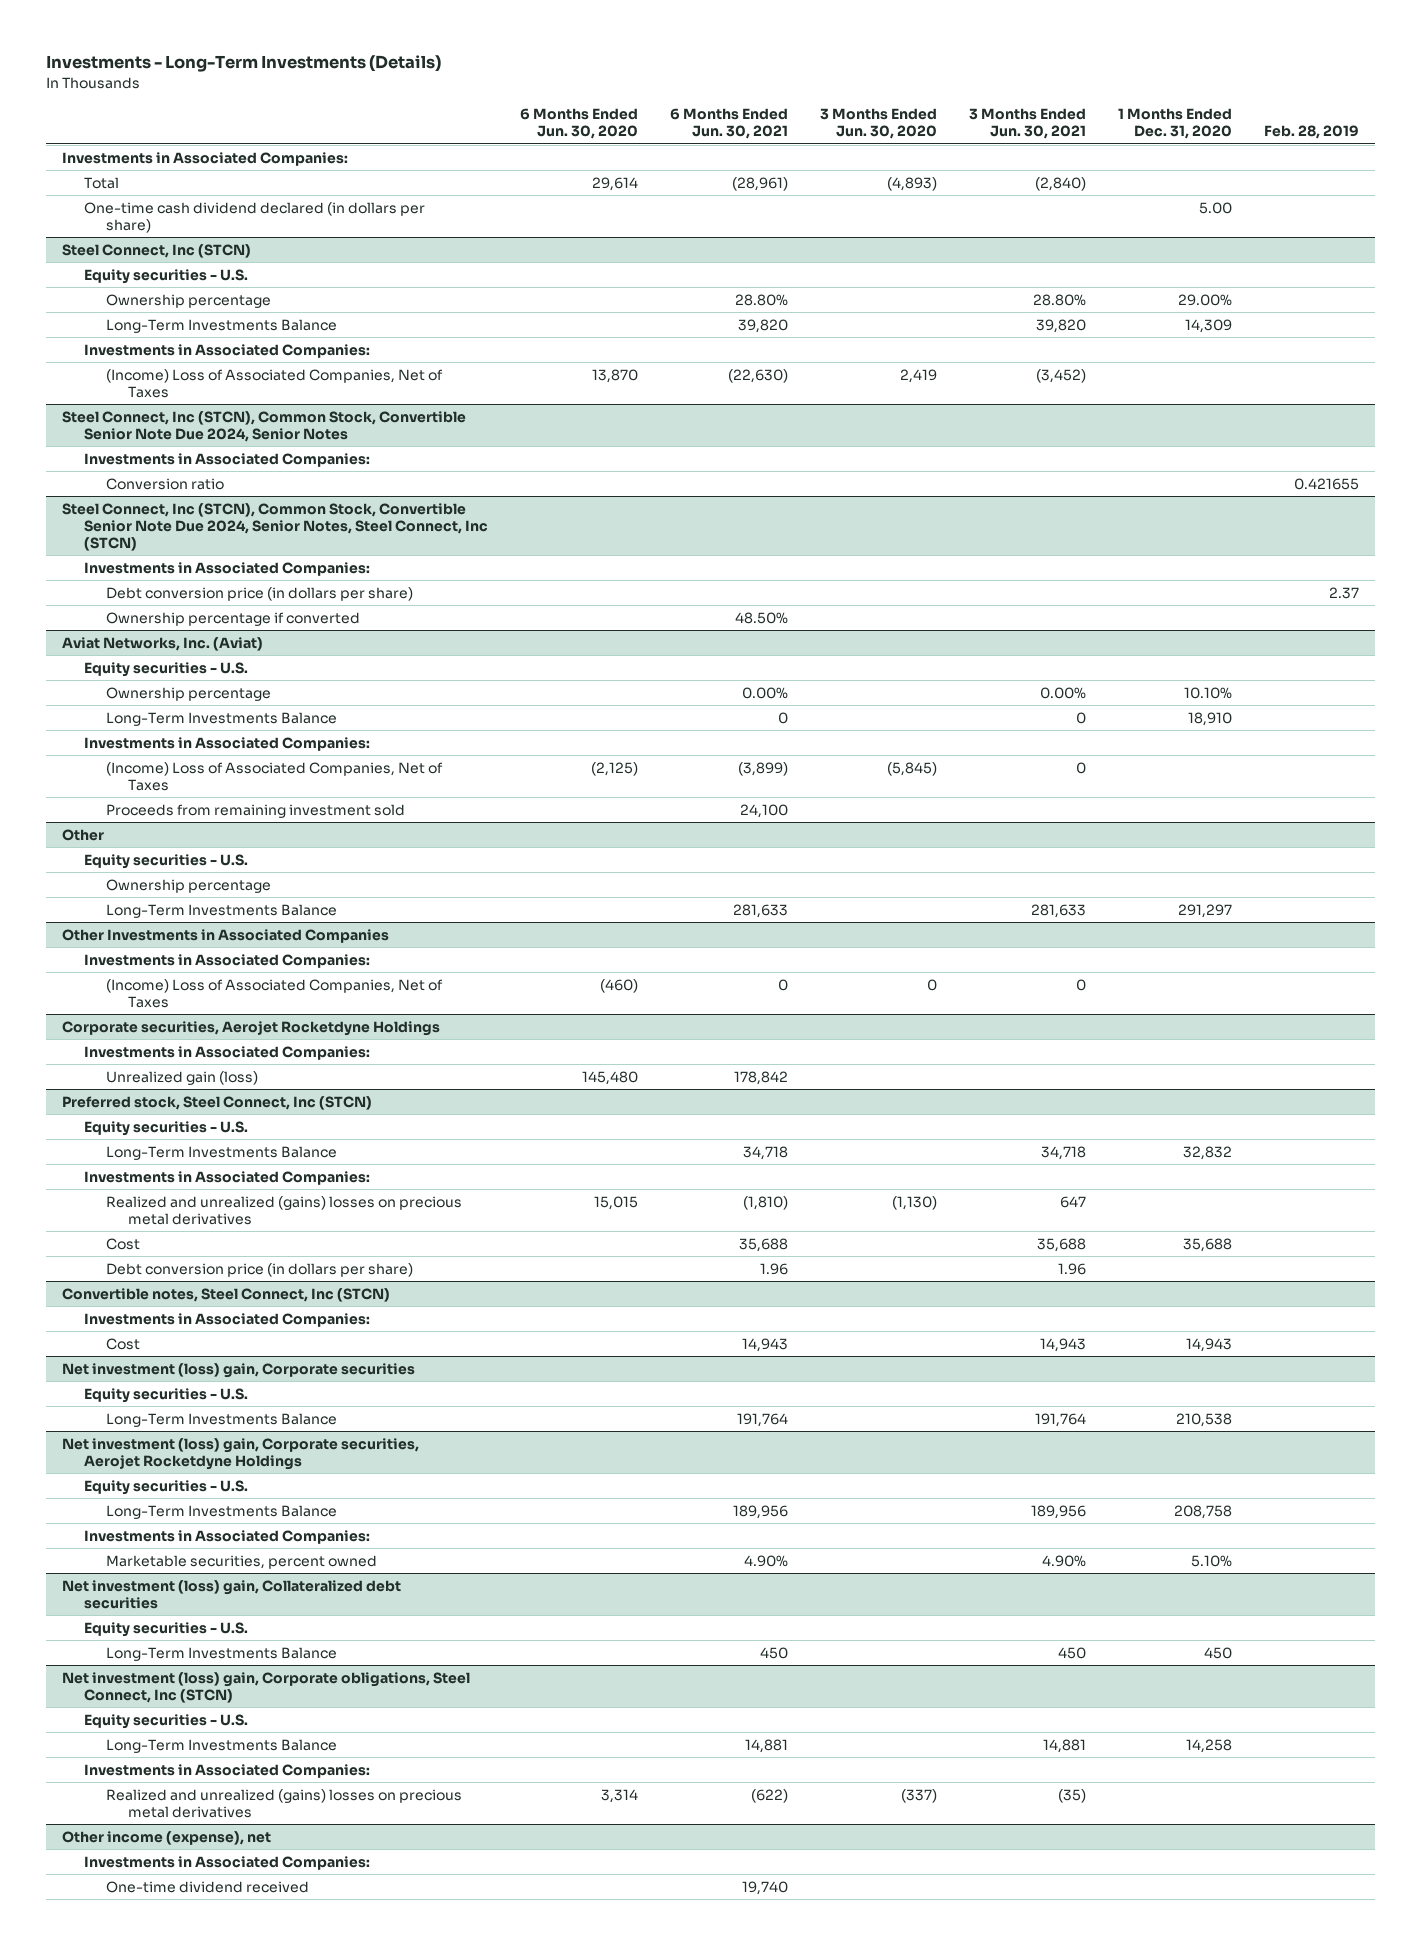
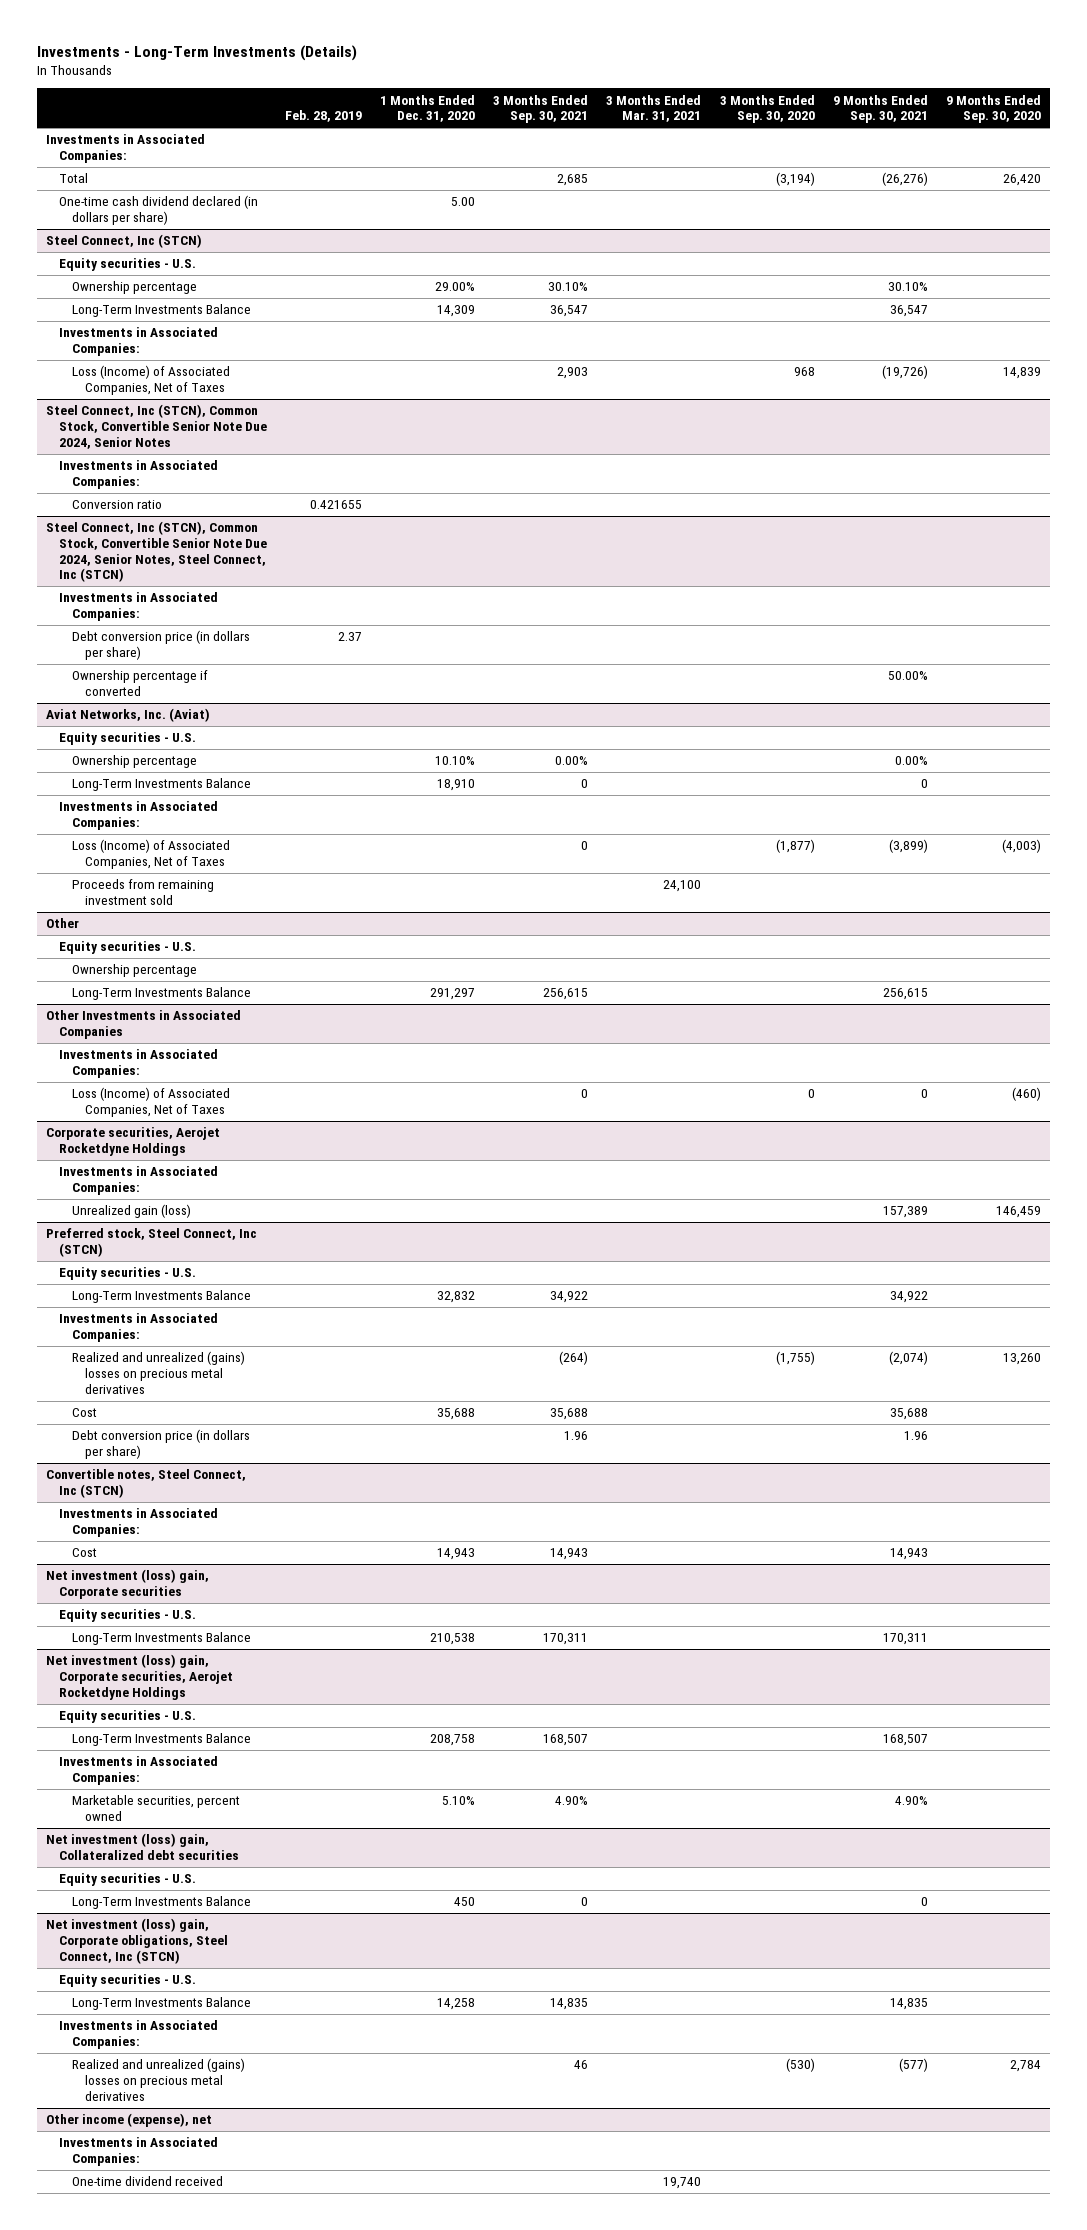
- | 6 Months Ended Jun. 30, 2020 | 6 Months Ended Jun. 30, 2021 | 3 Months Ended Jun. 30, 2020 | 3 Months Ended Jun. 30, 2021 | 1 Months Ended Dec. 31, 2020 | Feb. 28, 2019
+ | Feb. 28, 2019 | 1 Months Ended Dec. 31, 2020 | 3 Months Ended Sep. 30, 2021 | 3 Months Ended Mar. 31, 2021 | 3 Months Ended Sep. 30, 2020 | 9 Months Ended Sep. 30, 2021 | 9 Months Ended Sep. 30, 2020
@ Steel Connect, Inc (STCN)
- (Income) Loss of Associated Companies, Net of Taxes | 13,870 | (22,630) | 2,419 | (3,452) | |
+ Loss (Income) of Associated Companies, Net of Taxes | | | 2,903 | | 968 | (19,726) | 14,839
@ Aviat Networks, Inc. (Aviat)
- (Income) Loss of Associated Companies, Net of Taxes | (2,125) | (3,899) | (5,845) | 0 | |
+ Loss (Income) of Associated Companies, Net of Taxes | | | 0 | | (1,877) | (3,899) | (4,003)
@ Other Investments in Associated Companies
- (Income) Loss of Associated Companies, Net of Taxes | (460) | 0 | 0 | 0 | |
+ Loss (Income) of Associated Companies, Net of Taxes | | | 0 | | 0 | 0 | (460)

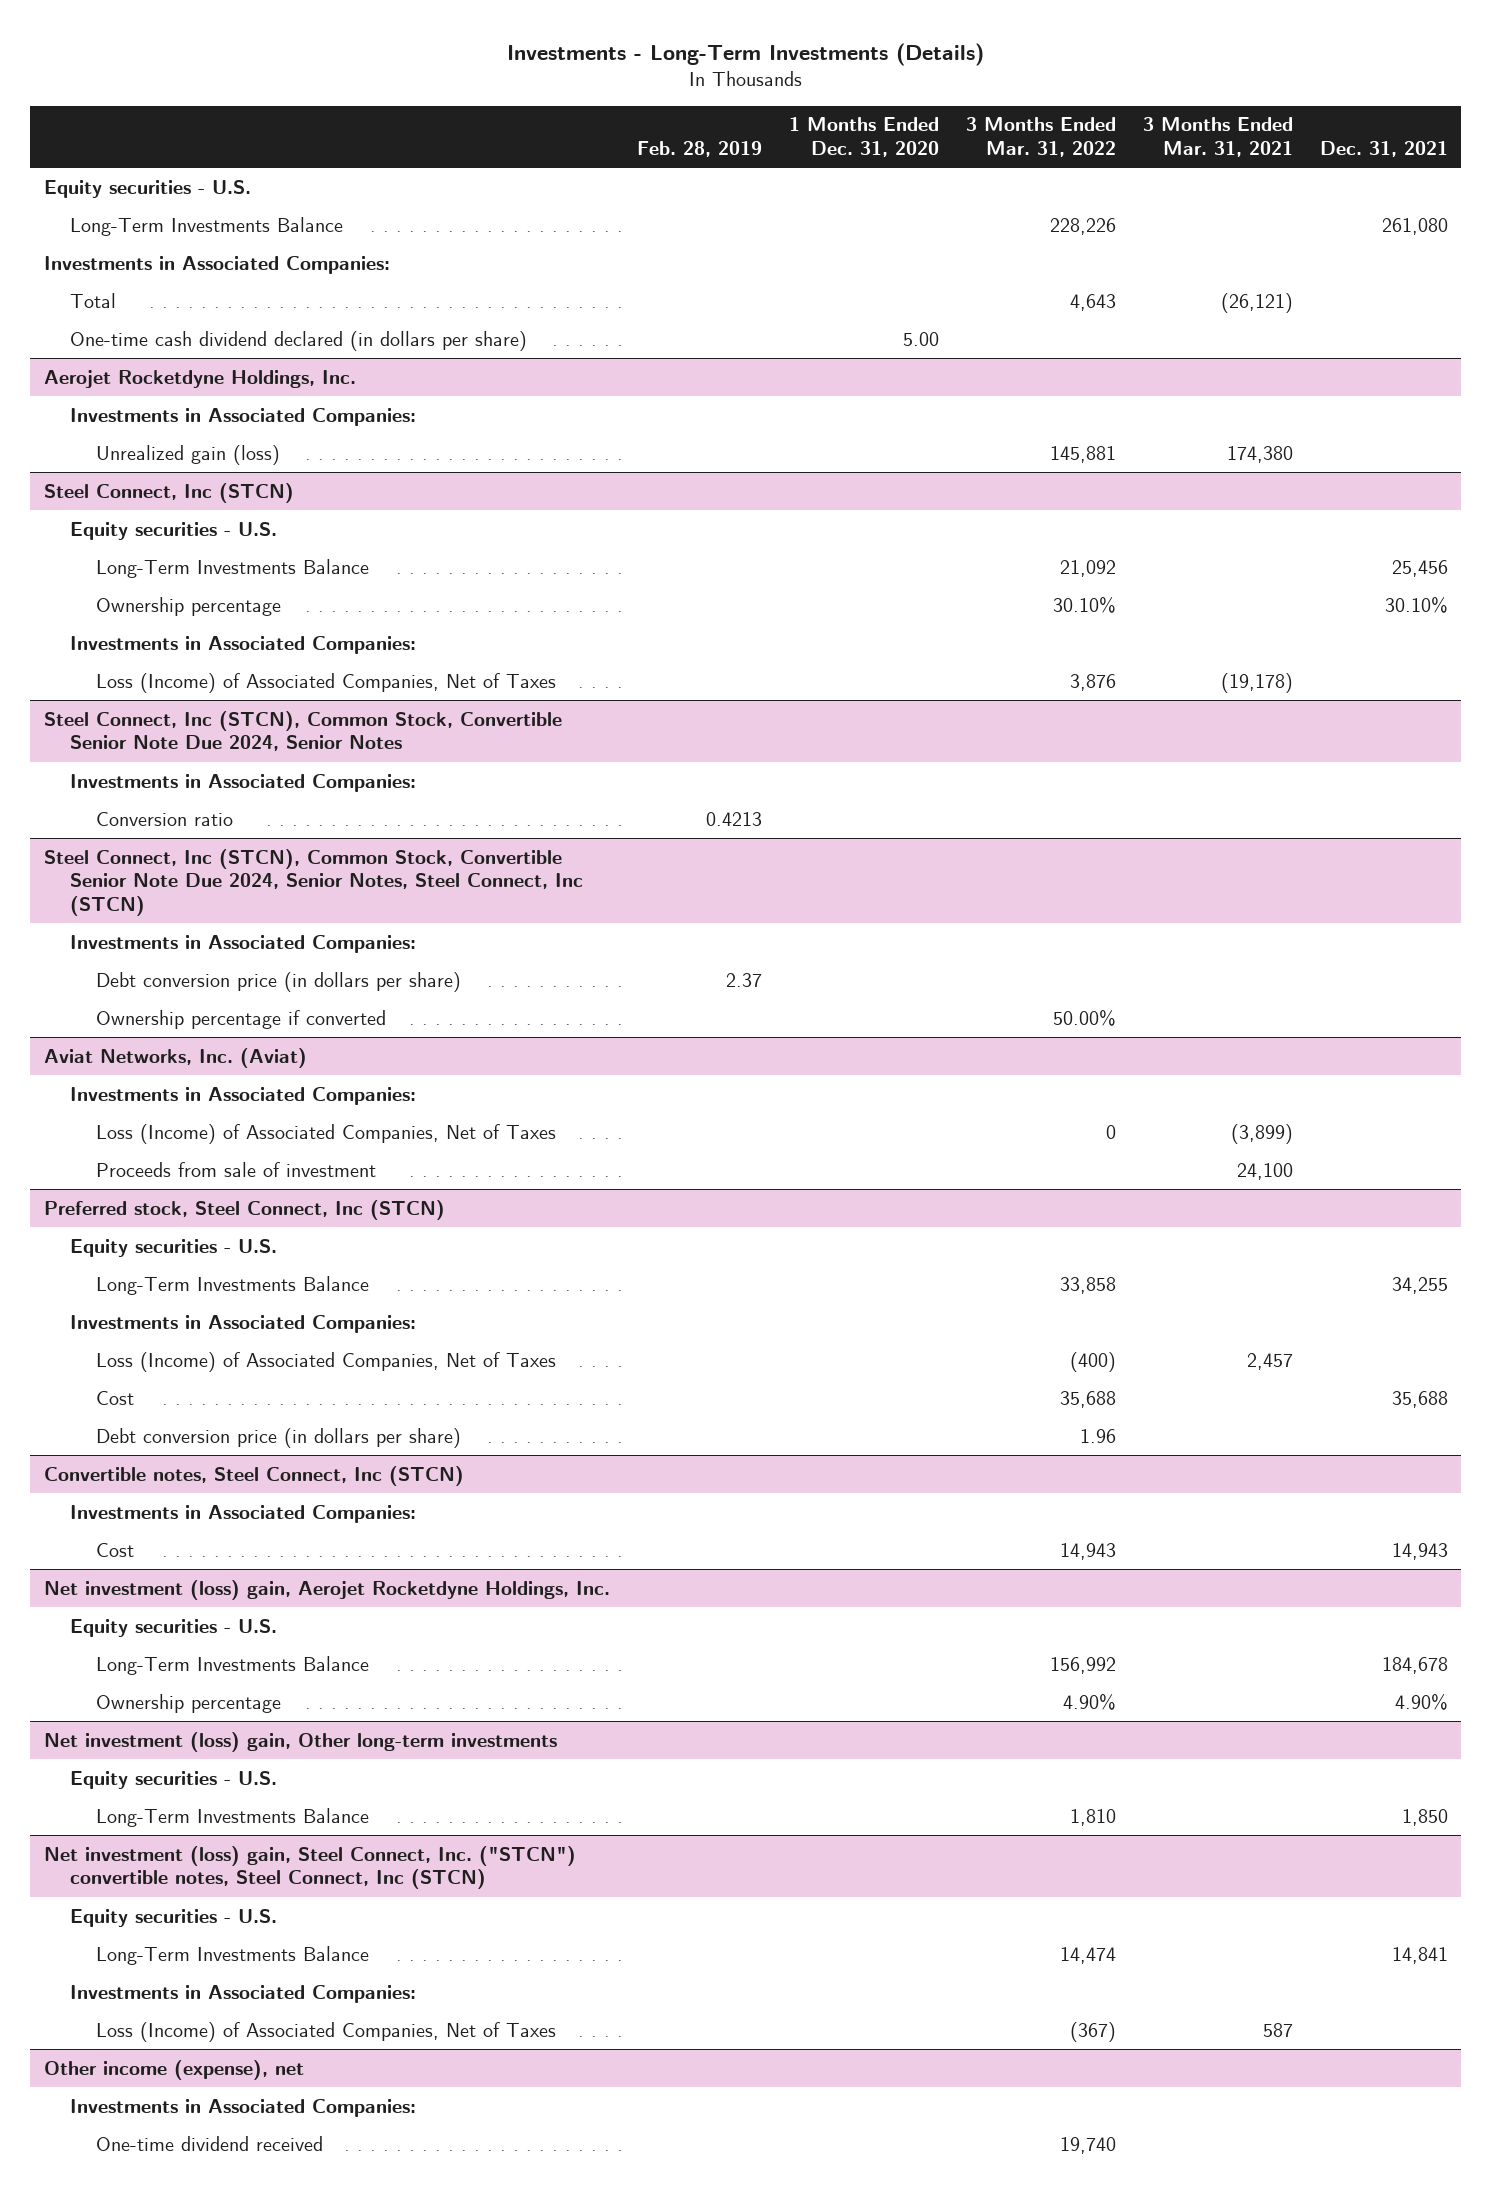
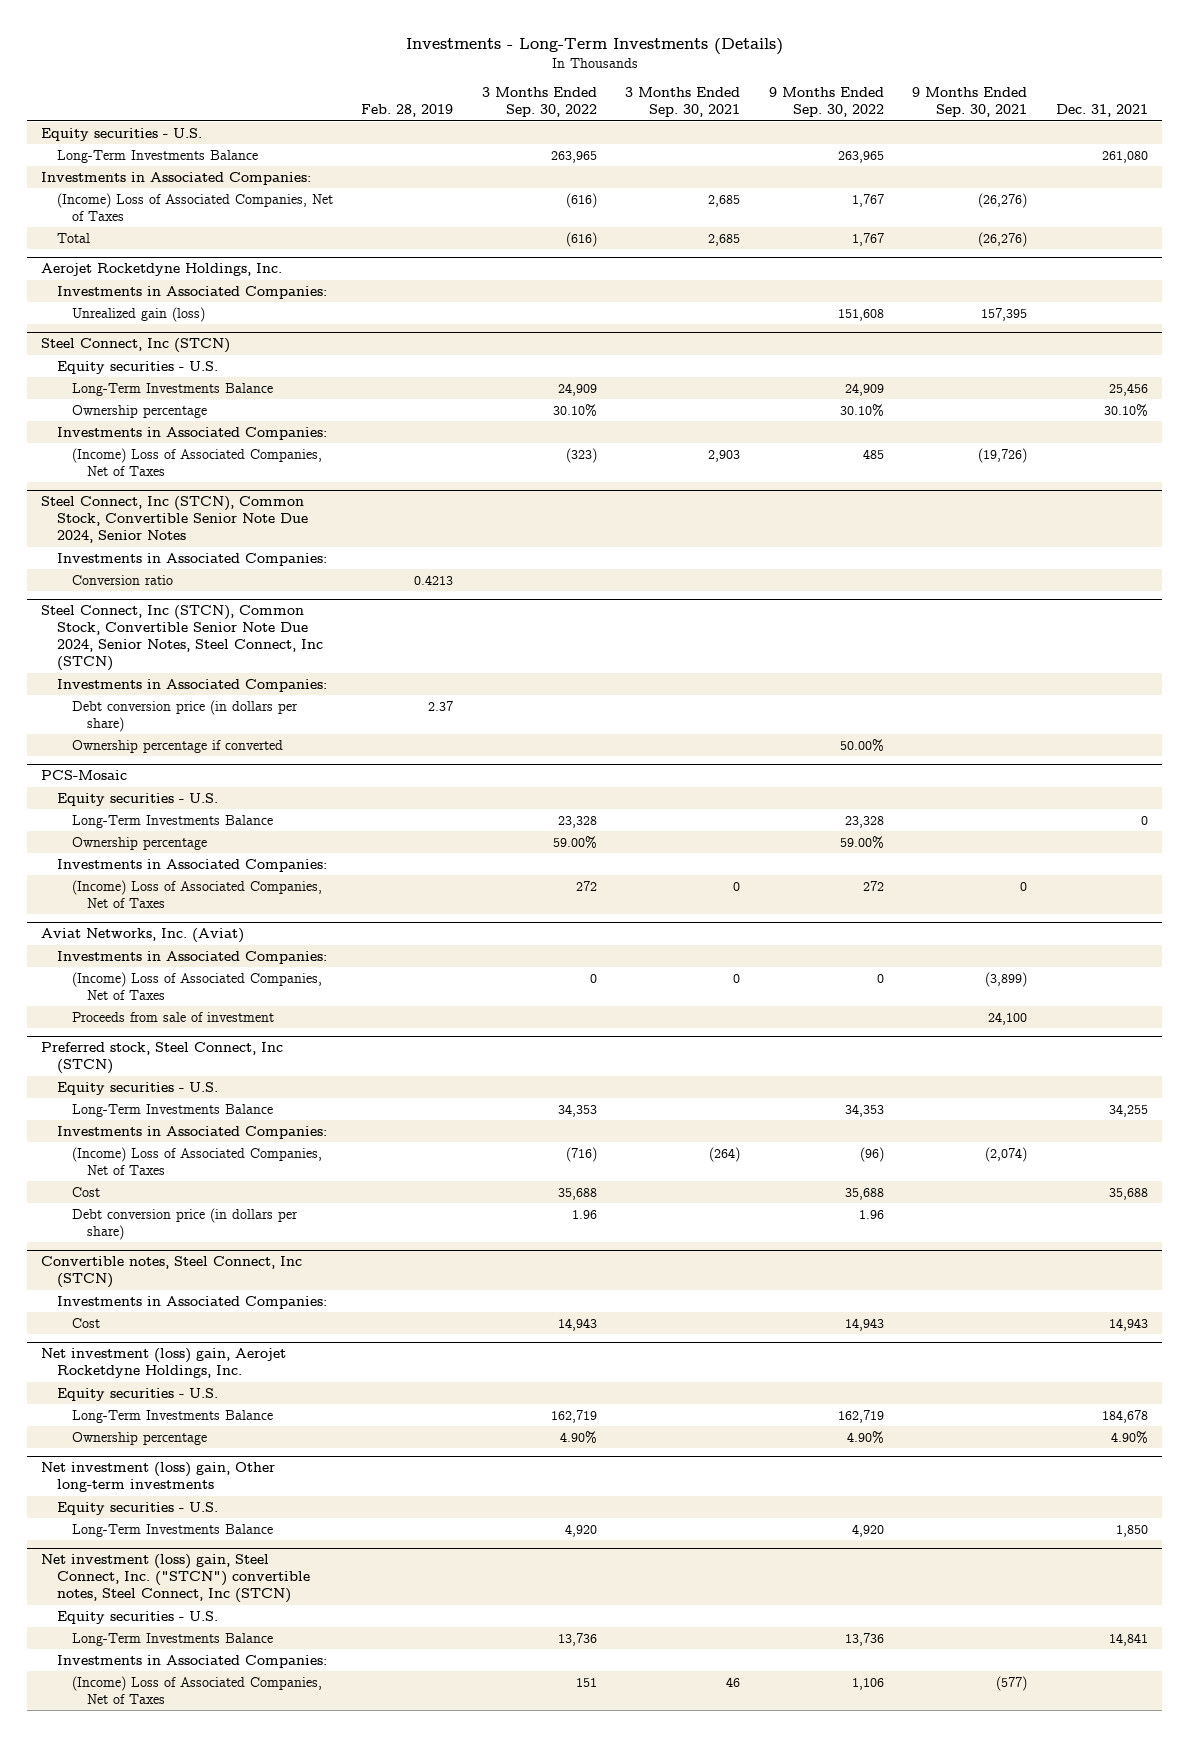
- | Feb. 28, 2019 | 1 Months Ended Dec. 31, 2020 | 3 Months Ended Mar. 31, 2022 | 3 Months Ended Mar. 31, 2021 | Dec. 31, 2021
+ | Feb. 28, 2019 | 3 Months Ended Sep. 30, 2022 | 3 Months Ended Sep. 30, 2021 | 9 Months Ended Sep. 30, 2022 | 9 Months Ended Sep. 30, 2021 | Dec. 31, 2021
+ (Income) Loss of Associated Companies, Net of Taxes | | (616) | 2,685 | 1,767 | (26,276) |
- One-time cash dividend declared (in dollars per share) | | 5.00 | | |
@ Steel Connect, Inc (STCN)
- Loss (Income) of Associated Companies, Net of Taxes | | | 3,876 | (19,178) |
+ (Income) Loss of Associated Companies, Net of Taxes | | (323) | 2,903 | 485 | (19,726) |
+ PCS-Mosaic
+ Equity securities - U.S.
+ Long-Term Investments Balance | | 23,328 | | 23,328 | | 0
+ Ownership percentage | | 59.00% | | 59.00% | |
+ Investments in Associated Companies:
+ (Income) Loss of Associated Companies, Net of Taxes | | 272 | 0 | 272 | 0 |
@ Aviat Networks, Inc. (Aviat)
- Loss (Income) of Associated Companies, Net of Taxes | | | 0 | (3,899) |
+ (Income) Loss of Associated Companies, Net of Taxes | | 0 | 0 | 0 | (3,899) |
@ Preferred stock, Steel Connect, Inc (STCN)
- Loss (Income) of Associated Companies, Net of Taxes | | | (400) | 2,457 |
+ (Income) Loss of Associated Companies, Net of Taxes | | (716) | (264) | (96) | (2,074) |
@ Net investment (loss) gain, Steel Connect, Inc. ("STCN") convertible notes, Steel Connect, Inc (STCN)
- Loss (Income) of Associated Companies, Net of Taxes | | | (367) | 587 |
- Other income (expense), net
- Investments in Associated Companies:
- One-time dividend received | | | 19,740 | |
@ Net investment (loss) gain, Steel Connect, Inc. ("STCN") convertible notes, Steel Connect, Inc (STCN)
+ (Income) Loss of Associated Companies, Net of Taxes | | 151 | 46 | 1,106 | (577) |

